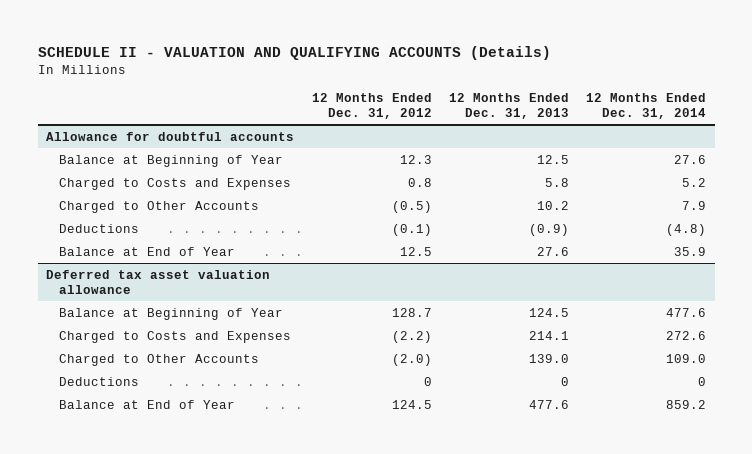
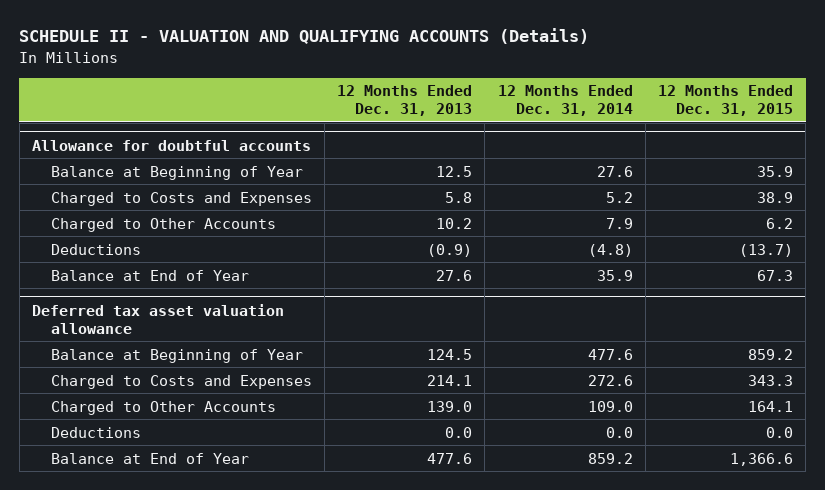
- | 12 Months Ended Dec. 31, 2012 | 12 Months Ended Dec. 31, 2013 | 12 Months Ended Dec. 31, 2014
+ | 12 Months Ended Dec. 31, 2013 | 12 Months Ended Dec. 31, 2014 | 12 Months Ended Dec. 31, 2015
@ Deferred tax asset valuation allowance
- Deductions | 0 | 0 | 0
+ Deductions | 0.0 | 0.0 | 0.0

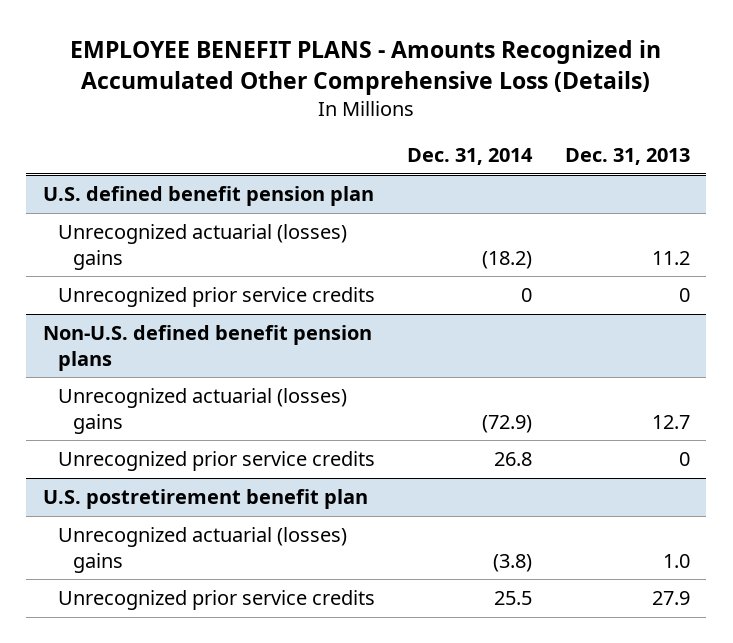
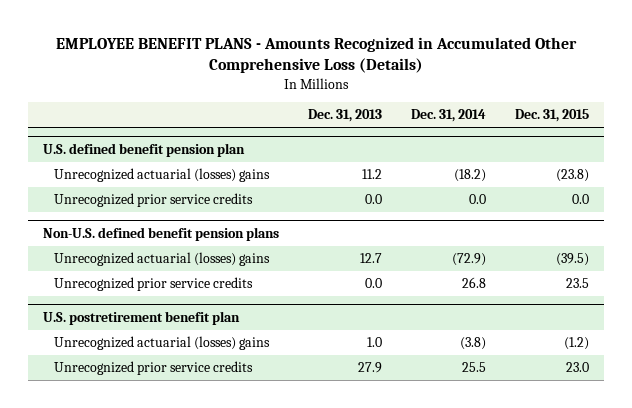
- | Dec. 31, 2014 | Dec. 31, 2013
+ | Dec. 31, 2013 | Dec. 31, 2014 | Dec. 31, 2015
@ U.S. defined benefit pension plan
- Unrecognized prior service credits | 0 | 0
+ Unrecognized prior service credits | 0.0 | 0.0 | 0.0
@ Non-U.S. defined benefit pension plans
- Unrecognized prior service credits | 26.8 | 0
+ Unrecognized prior service credits | 0.0 | 26.8 | 23.5

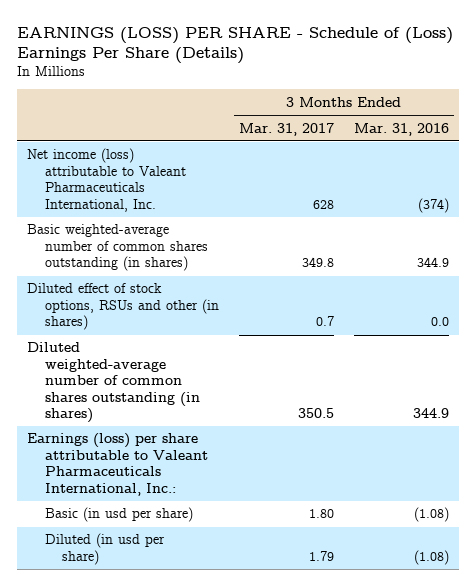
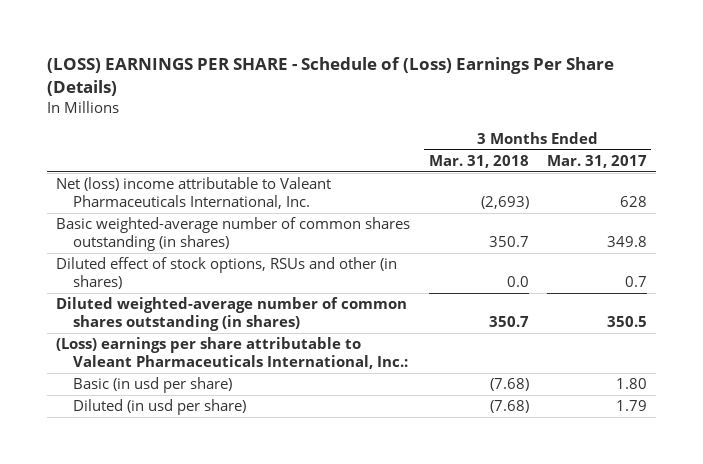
- EARNINGS (LOSS) PER SHARE - Schedule of (Loss) Earnings Per Share (Details)
+ (LOSS) EARNINGS PER SHARE - Schedule of (Loss) Earnings Per Share (Details)
- | 3 Months Ended Mar. 31, 2017 | 3 Months Ended Mar. 31, 2016
+ | 3 Months Ended Mar. 31, 2018 | 3 Months Ended Mar. 31, 2017
- Net income (loss) attributable to Valeant Pharmaceuticals International, Inc. | 628 | (374)
+ Net (loss) income attributable to Valeant Pharmaceuticals International, Inc. | (2,693) | 628
- Earnings (loss) per share attributable to Valeant Pharmaceuticals International, Inc.:
+ (Loss) earnings per share attributable to Valeant Pharmaceuticals International, Inc.:

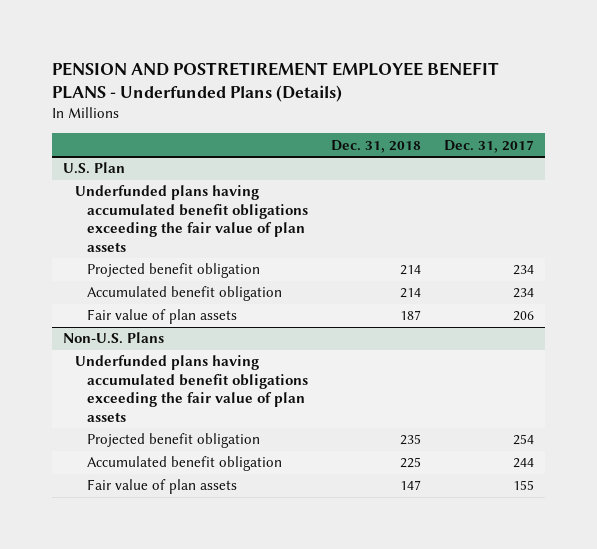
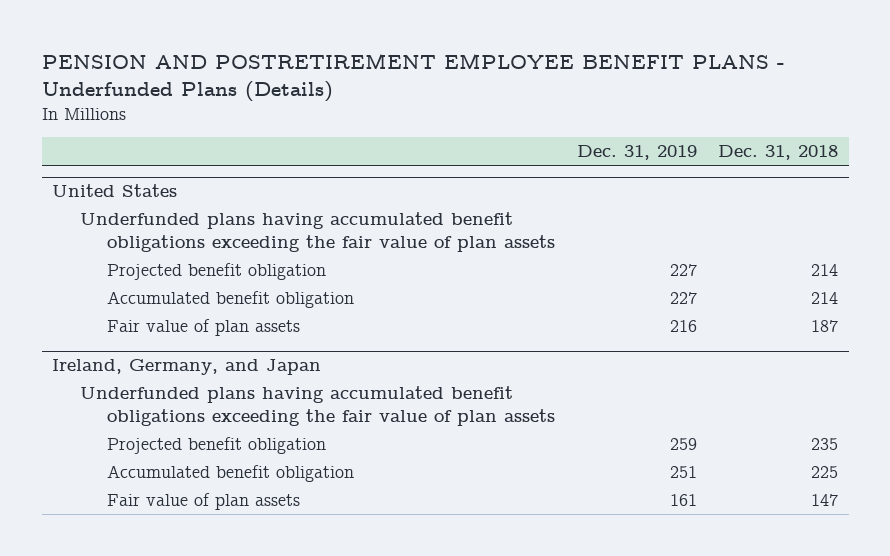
- | Dec. 31, 2018 | Dec. 31, 2017
+ | Dec. 31, 2019 | Dec. 31, 2018
- U.S. Plan
+ United States
- Non-U.S. Plans
+ Ireland, Germany, and Japan

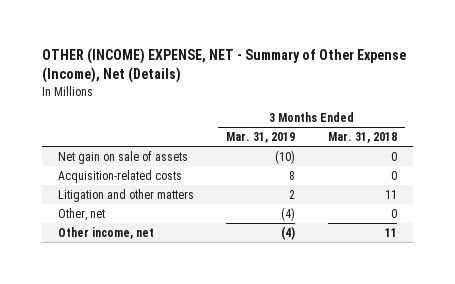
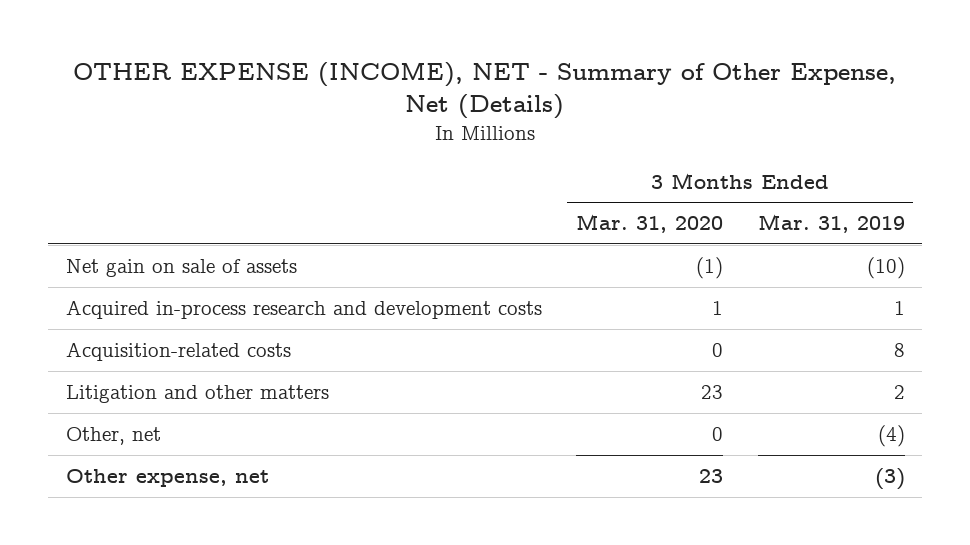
- OTHER (INCOME) EXPENSE, NET - Summary of Other Expense (Income), Net (Details)
+ OTHER EXPENSE (INCOME), NET - Summary of Other Expense, Net (Details)
- | 3 Months Ended Mar. 31, 2019 | 3 Months Ended Mar. 31, 2018
+ | 3 Months Ended Mar. 31, 2020 | 3 Months Ended Mar. 31, 2019
+ Acquired in-process research and development costs | 1 | 1
- Other income, net | (4) | 11
+ Other expense, net | 23 | (3)

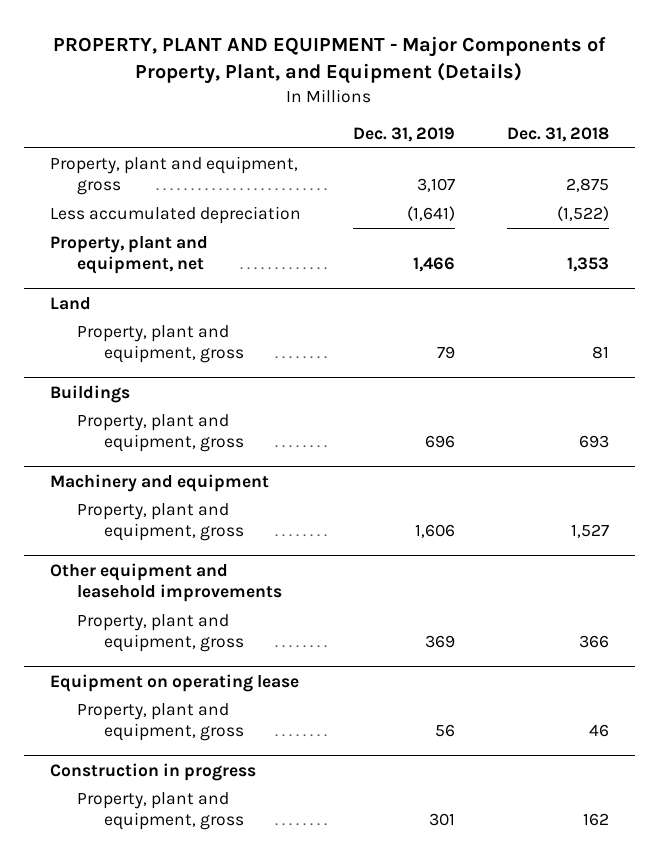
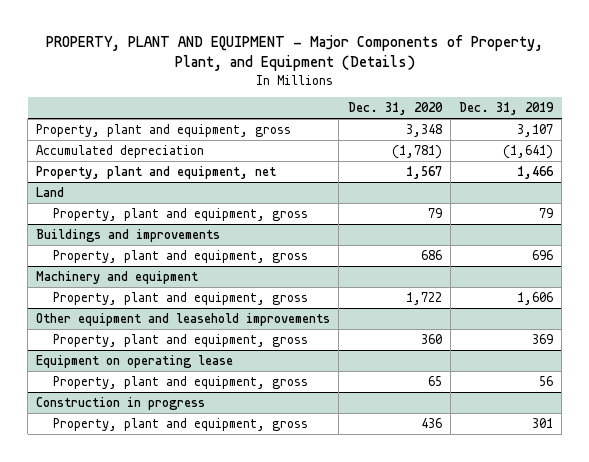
- | Dec. 31, 2019 | Dec. 31, 2018
+ | Dec. 31, 2020 | Dec. 31, 2019
- Less accumulated depreciation | (1,641) | (1,522)
+ Accumulated depreciation | (1,781) | (1,641)
- Buildings
+ Buildings and improvements

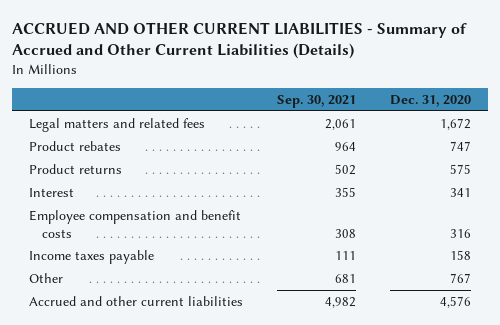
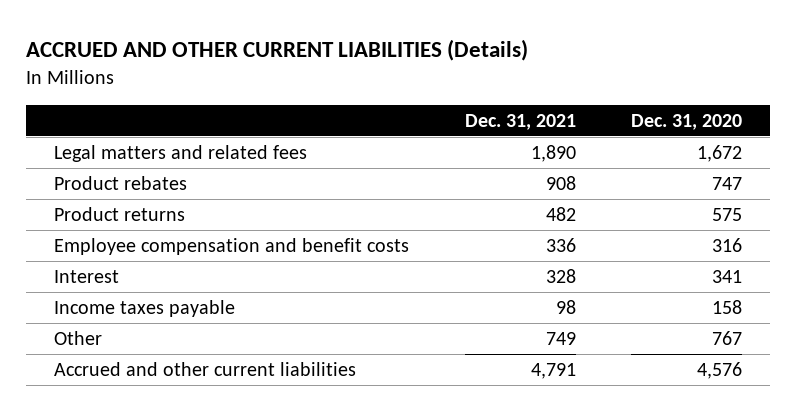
- ACCRUED AND OTHER CURRENT LIABILITIES - Summary of Accrued and Other Current Liabilities (Details)
+ ACCRUED AND OTHER CURRENT LIABILITIES (Details)
- | Sep. 30, 2021 | Dec. 31, 2020
+ | Dec. 31, 2021 | Dec. 31, 2020
moved down: Interest | 328 | 341

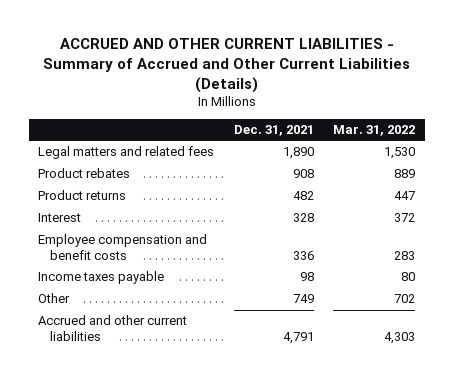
- ACCRUED AND OTHER CURRENT LIABILITIES (Details)
+ ACCRUED AND OTHER CURRENT LIABILITIES - Summary of Accrued and Other Current Liabilities (Details)
- | Dec. 31, 2021 | Dec. 31, 2020
+ | Dec. 31, 2021 | Mar. 31, 2022
moved down: Employee compensation and benefit costs | 336 | 283

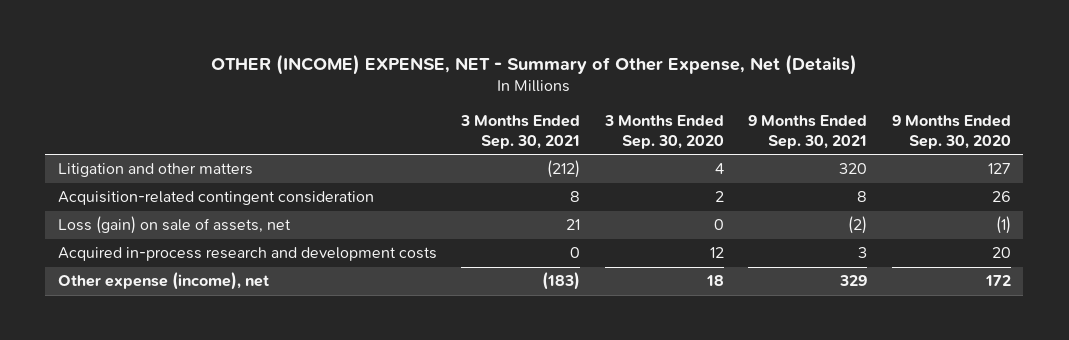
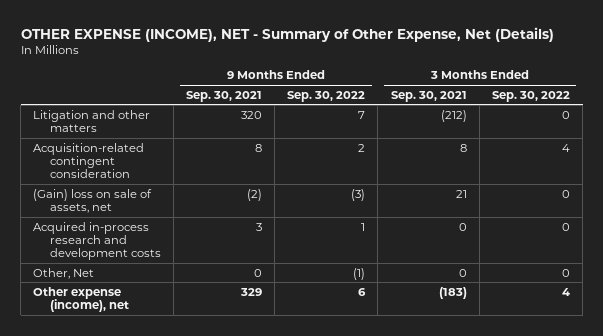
- OTHER (INCOME) EXPENSE, NET - Summary of Other Expense, Net (Details)
+ OTHER EXPENSE (INCOME), NET - Summary of Other Expense, Net (Details)
- | 3 Months Ended Sep. 30, 2021 | 3 Months Ended Sep. 30, 2020 | 9 Months Ended Sep. 30, 2021 | 9 Months Ended Sep. 30, 2020
+ | 9 Months Ended Sep. 30, 2021 | 9 Months Ended Sep. 30, 2022 | 3 Months Ended Sep. 30, 2021 | 3 Months Ended Sep. 30, 2022
- Loss (gain) on sale of assets, net | 21 | 0 | (2) | (1)
+ (Gain) loss on sale of assets, net | (2) | (3) | 21 | 0
+ Other, Net | 0 | (1) | 0 | 0

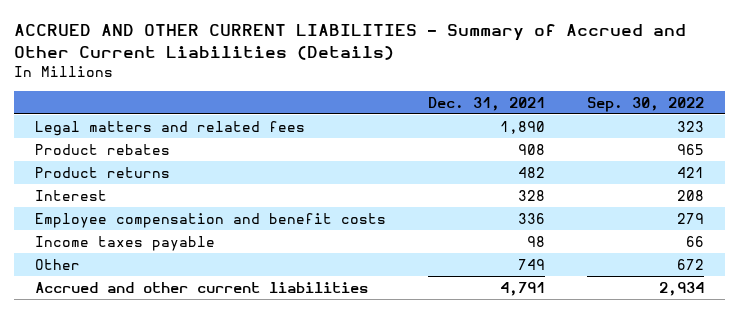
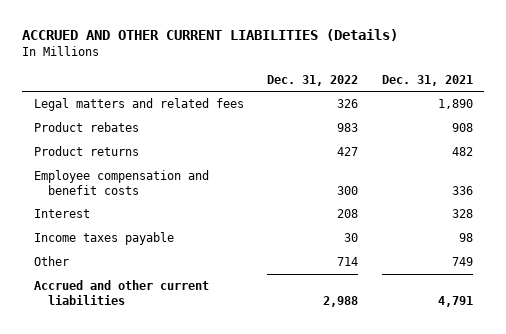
- ACCRUED AND OTHER CURRENT LIABILITIES - Summary of Accrued and Other Current Liabilities (Details)
+ ACCRUED AND OTHER CURRENT LIABILITIES (Details)
- | Dec. 31, 2021 | Sep. 30, 2022
+ | Dec. 31, 2022 | Dec. 31, 2021
moved down: Interest | 208 | 328

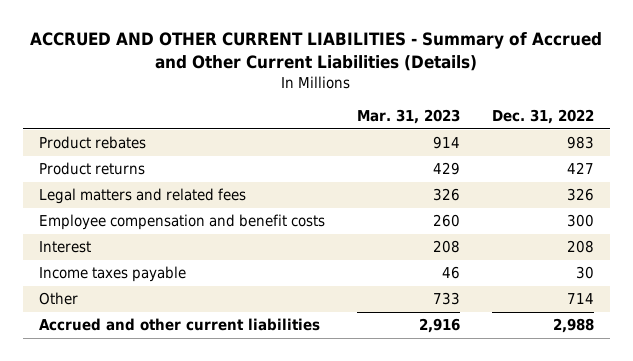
- ACCRUED AND OTHER CURRENT LIABILITIES (Details)
+ ACCRUED AND OTHER CURRENT LIABILITIES - Summary of Accrued and Other Current Liabilities (Details)
- | Dec. 31, 2022 | Dec. 31, 2021
+ | Mar. 31, 2023 | Dec. 31, 2022
moved down: Legal matters and related fees | 326 | 326

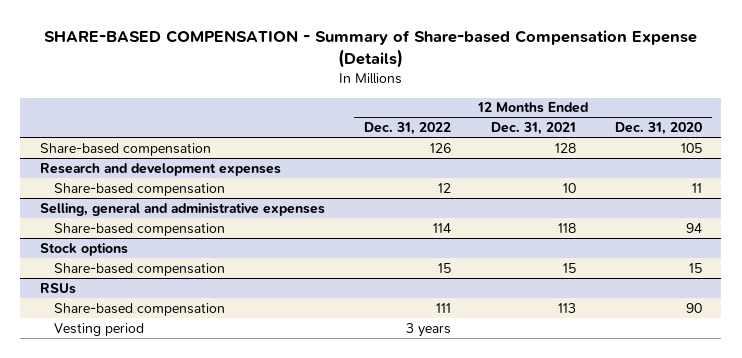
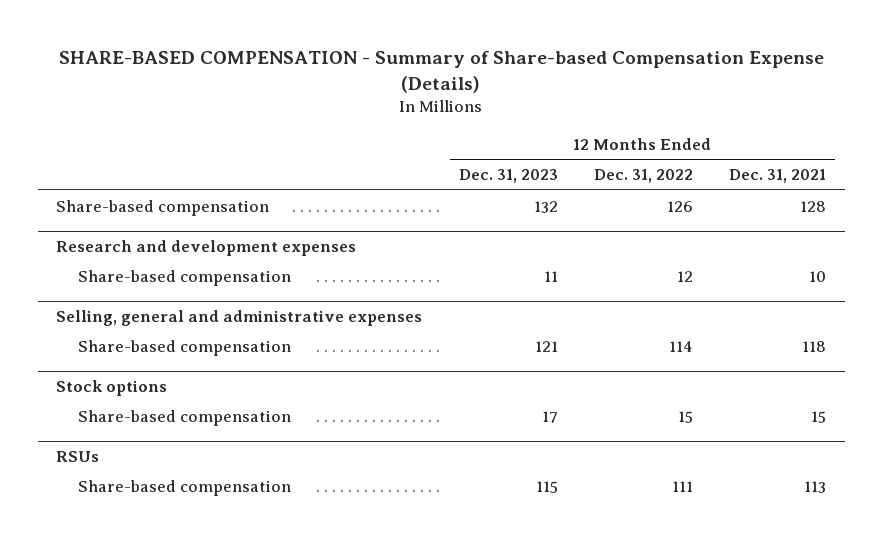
- | 12 Months Ended Dec. 31, 2022 | 12 Months Ended Dec. 31, 2021 | 12 Months Ended Dec. 31, 2020
+ | 12 Months Ended Dec. 31, 2023 | 12 Months Ended Dec. 31, 2022 | 12 Months Ended Dec. 31, 2021
@ RSUs
- Vesting period | 3 years | |

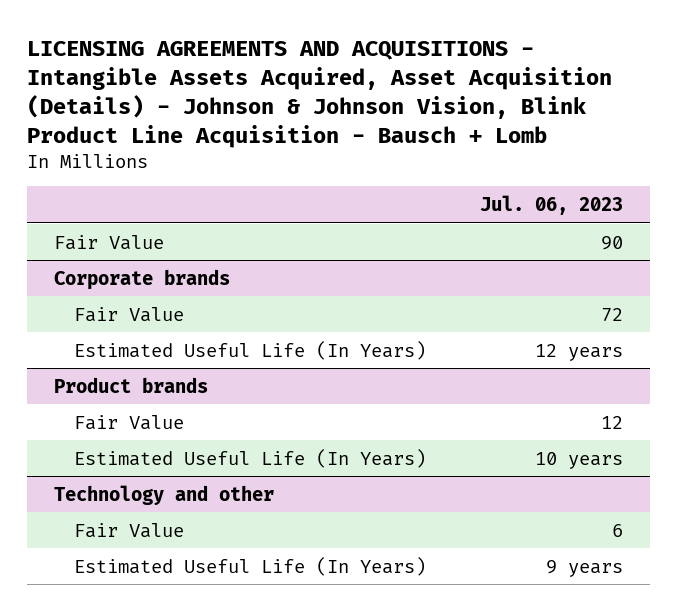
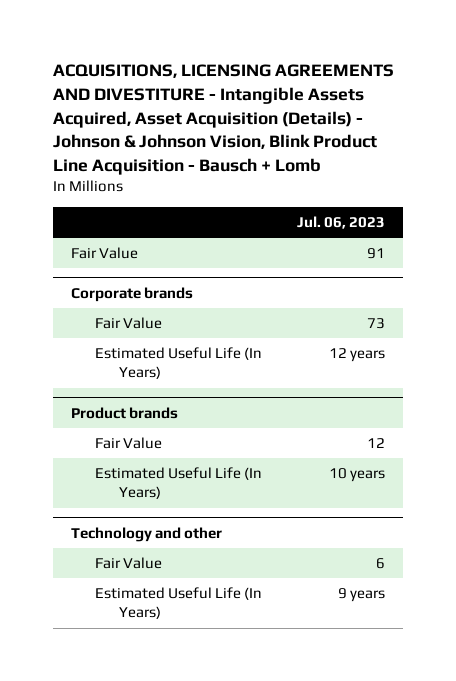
- LICENSING AGREEMENTS AND ACQUISITIONS - Intangible Assets Acquired, Asset Acquisition (Details) - Johnson & Johnson Vision, Blink Product Line Acquisition - Bausch + Lomb
+ ACQUISITIONS, LICENSING AGREEMENTS AND DIVESTITURE - Intangible Assets Acquired, Asset Acquisition (Details) - Johnson & Johnson Vision, Blink Product Line Acquisition - Bausch + Lomb
- Fair Value | 90
+ Fair Value | 91
@ Corporate brands
- Fair Value | 72
+ Fair Value | 73

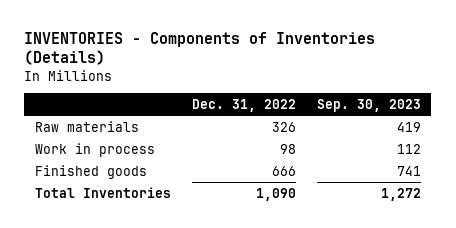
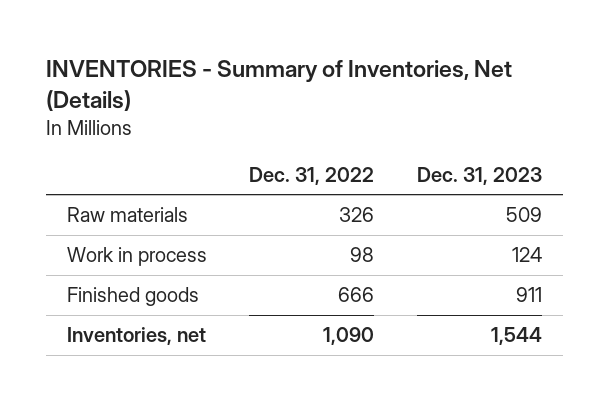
- INVENTORIES - Components of Inventories (Details)
+ INVENTORIES - Summary of Inventories, Net (Details)
- | Dec. 31, 2022 | Sep. 30, 2023
+ | Dec. 31, 2022 | Dec. 31, 2023
- Total Inventories | 1,090 | 1,272
+ Inventories, net | 1,090 | 1,544

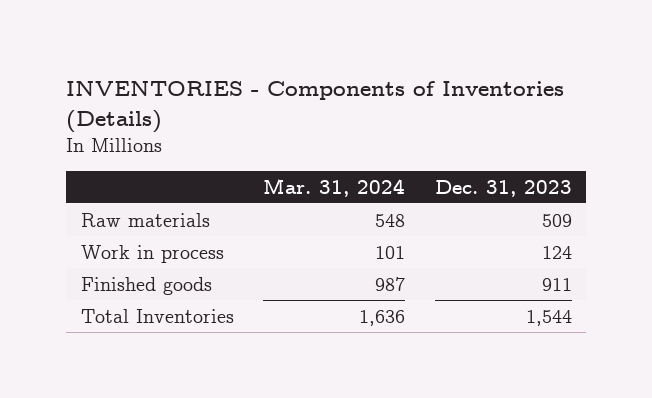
- INVENTORIES - Summary of Inventories, Net (Details)
+ INVENTORIES - Components of Inventories (Details)
- | Dec. 31, 2022 | Dec. 31, 2023
+ | Mar. 31, 2024 | Dec. 31, 2023
- Inventories, net | 1,090 | 1,544
+ Total Inventories | 1,636 | 1,544

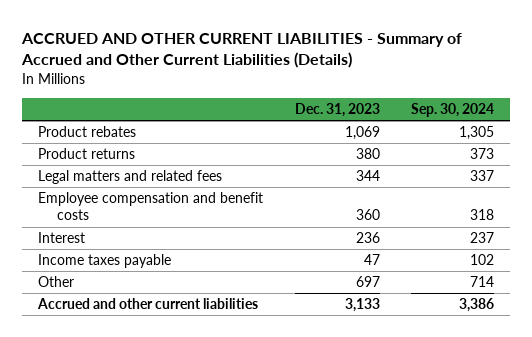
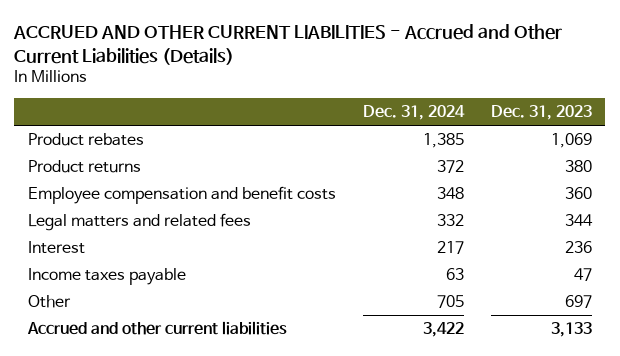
- ACCRUED AND OTHER CURRENT LIABILITIES - Summary of Accrued and Other Current Liabilities (Details)
+ ACCRUED AND OTHER CURRENT LIABILITIES - Accrued and Other Current Liabilities (Details)
- | Dec. 31, 2023 | Sep. 30, 2024
+ | Dec. 31, 2024 | Dec. 31, 2023
moved down: Legal matters and related fees | 332 | 344

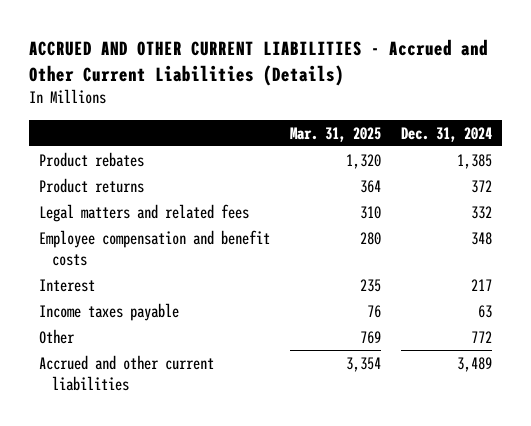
- | Dec. 31, 2024 | Dec. 31, 2023
+ | Mar. 31, 2025 | Dec. 31, 2024
moved down: Employee compensation and benefit costs | 280 | 348
- Other | 705 | 697
- Accrued and other current liabilities | 3,422 | 3,133
+ Other | 769 | 772
+ Accrued and other current liabilities | 3,354 | 3,489

